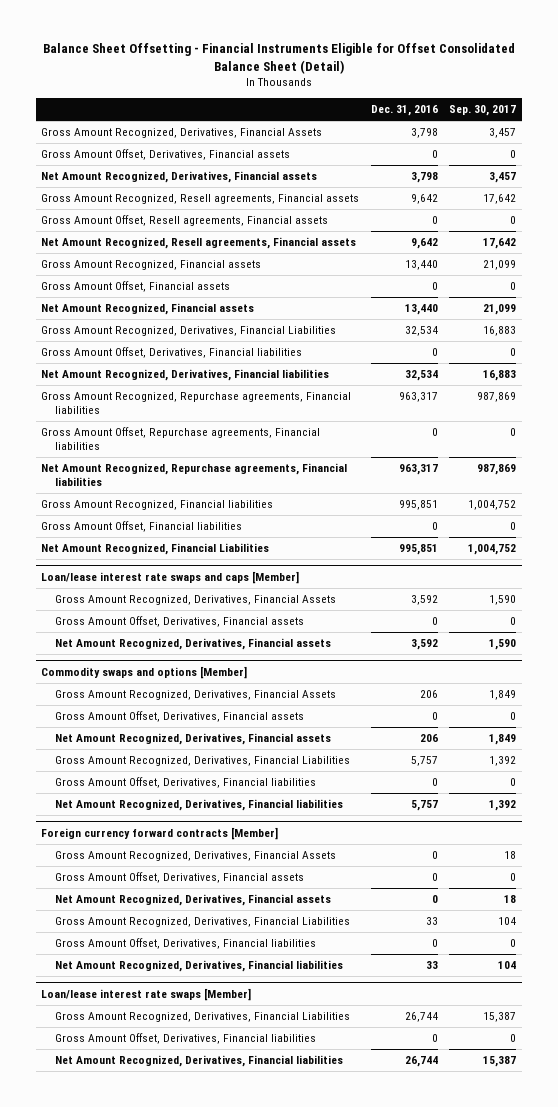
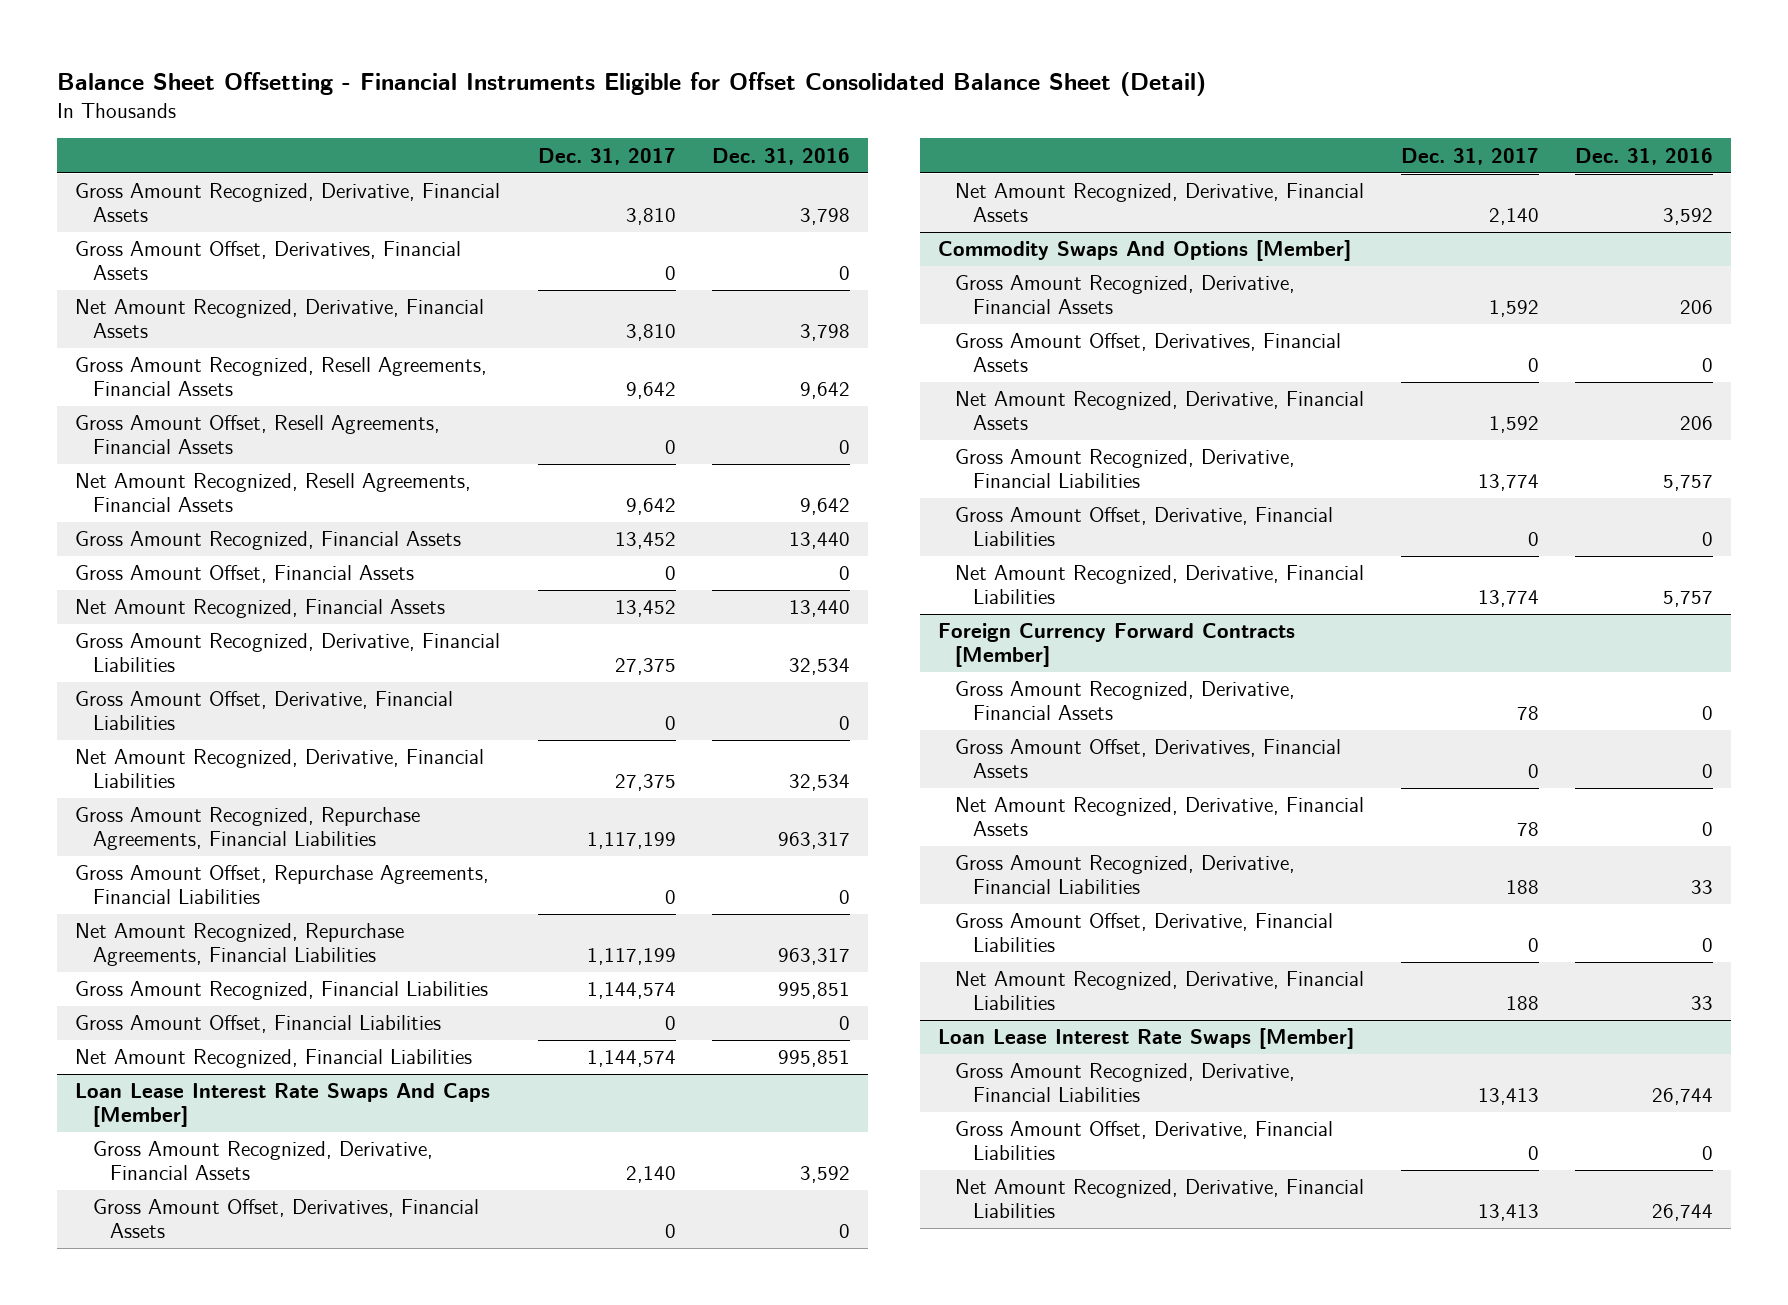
- | Dec. 31, 2016 | Sep. 30, 2017
+ | Dec. 31, 2017 | Dec. 31, 2016
- Gross Amount Recognized, Derivatives, Financial Assets | 3,798 | 3,457
- Gross Amount Offset, Derivatives, Financial assets | 0 | 0
- Net Amount Recognized, Derivatives, Financial assets | 3,798 | 3,457
- Gross Amount Recognized, Resell agreements, Financial assets | 9,642 | 17,642
- Gross Amount Offset, Resell agreements, Financial assets | 0 | 0
- Net Amount Recognized, Resell agreements, Financial assets | 9,642 | 17,642
- Gross Amount Recognized, Financial assets | 13,440 | 21,099
- Gross Amount Offset, Financial assets | 0 | 0
- Net Amount Recognized, Financial assets | 13,440 | 21,099
- Gross Amount Recognized, Derivatives, Financial Liabilities | 32,534 | 16,883
- Gross Amount Offset, Derivatives, Financial liabilities | 0 | 0
- Net Amount Recognized, Derivatives, Financial liabilities | 32,534 | 16,883
- Gross Amount Recognized, Repurchase agreements, Financial liabilities | 963,317 | 987,869
- Gross Amount Offset, Repurchase agreements, Financial liabilities | 0 | 0
- Net Amount Recognized, Repurchase agreements, Financial liabilities | 963,317 | 987,869
- Gross Amount Recognized, Financial liabilities | 995,851 | 1,004,752
- Gross Amount Offset, Financial liabilities | 0 | 0
+ Gross Amount Recognized, Derivative, Financial Assets | 3,810 | 3,798
+ Gross Amount Offset, Derivatives, Financial Assets | 0 | 0
+ Net Amount Recognized, Derivative, Financial Assets | 3,810 | 3,798
+ Gross Amount Recognized, Resell Agreements, Financial Assets | 9,642 | 9,642
+ Gross Amount Offset, Resell Agreements, Financial Assets | 0 | 0
+ Net Amount Recognized, Resell Agreements, Financial Assets | 9,642 | 9,642
+ Gross Amount Recognized, Financial Assets | 13,452 | 13,440
+ Gross Amount Offset, Financial Assets | 0 | 0
+ Net Amount Recognized, Financial Assets | 13,452 | 13,440
+ Gross Amount Recognized, Derivative, Financial Liabilities | 27,375 | 32,534
+ Gross Amount Offset, Derivative, Financial Liabilities | 0 | 0
+ Net Amount Recognized, Derivative, Financial Liabilities | 27,375 | 32,534
+ Gross Amount Recognized, Repurchase Agreements, Financial Liabilities | 1,117,199 | 963,317
+ Gross Amount Offset, Repurchase Agreements, Financial Liabilities | 0 | 0
+ Net Amount Recognized, Repurchase Agreements, Financial Liabilities | 1,117,199 | 963,317
+ Gross Amount Recognized, Financial Liabilities | 1,144,574 | 995,851
+ Gross Amount Offset, Financial Liabilities | 0 | 0
- Loan/lease interest rate swaps and caps [Member]
- Gross Amount Recognized, Derivatives, Financial Assets | 3,592 | 1,590
- Gross Amount Offset, Derivatives, Financial assets | 0 | 0
- Net Amount Recognized, Derivatives, Financial assets | 3,592 | 1,590
- Commodity swaps and options [Member]
- Gross Amount Recognized, Derivatives, Financial Assets | 206 | 1,849
- Gross Amount Offset, Derivatives, Financial assets | 0 | 0
- Net Amount Recognized, Derivatives, Financial assets | 206 | 1,849
- Gross Amount Recognized, Derivatives, Financial Liabilities | 5,757 | 1,392
- Gross Amount Offset, Derivatives, Financial liabilities | 0 | 0
- Net Amount Recognized, Derivatives, Financial liabilities | 5,757 | 1,392
- Foreign currency forward contracts [Member]
- Gross Amount Recognized, Derivatives, Financial Assets | 0 | 18
- Gross Amount Offset, Derivatives, Financial assets | 0 | 0
- Net Amount Recognized, Derivatives, Financial assets | 0 | 18
- Gross Amount Recognized, Derivatives, Financial Liabilities | 33 | 104
- Gross Amount Offset, Derivatives, Financial liabilities | 0 | 0
- Net Amount Recognized, Derivatives, Financial liabilities | 33 | 104
- Loan/lease interest rate swaps [Member]
- Gross Amount Recognized, Derivatives, Financial Liabilities | 26,744 | 15,387
- Gross Amount Offset, Derivatives, Financial liabilities | 0 | 0
- Net Amount Recognized, Derivatives, Financial liabilities | 26,744 | 15,387
+ Loan Lease Interest Rate Swaps And Caps [Member]
+ Gross Amount Recognized, Derivative, Financial Assets | 2,140 | 3,592
+ Gross Amount Offset, Derivatives, Financial Assets | 0 | 0
+ Net Amount Recognized, Derivative, Financial Assets | 2,140 | 3,592
+ Commodity Swaps And Options [Member]
+ Gross Amount Recognized, Derivative, Financial Assets | 1,592 | 206
+ Gross Amount Offset, Derivatives, Financial Assets | 0 | 0
+ Net Amount Recognized, Derivative, Financial Assets | 1,592 | 206
+ Gross Amount Recognized, Derivative, Financial Liabilities | 13,774 | 5,757
+ Gross Amount Offset, Derivative, Financial Liabilities | 0 | 0
+ Net Amount Recognized, Derivative, Financial Liabilities | 13,774 | 5,757
+ Foreign Currency Forward Contracts [Member]
+ Gross Amount Recognized, Derivative, Financial Assets | 78 | 0
+ Gross Amount Offset, Derivatives, Financial Assets | 0 | 0
+ Net Amount Recognized, Derivative, Financial Assets | 78 | 0
+ Gross Amount Recognized, Derivative, Financial Liabilities | 188 | 33
+ Gross Amount Offset, Derivative, Financial Liabilities | 0 | 0
+ Net Amount Recognized, Derivative, Financial Liabilities | 188 | 33
+ Loan Lease Interest Rate Swaps [Member]
+ Gross Amount Recognized, Derivative, Financial Liabilities | 13,413 | 26,744
+ Gross Amount Offset, Derivative, Financial Liabilities | 0 | 0
+ Net Amount Recognized, Derivative, Financial Liabilities | 13,413 | 26,744

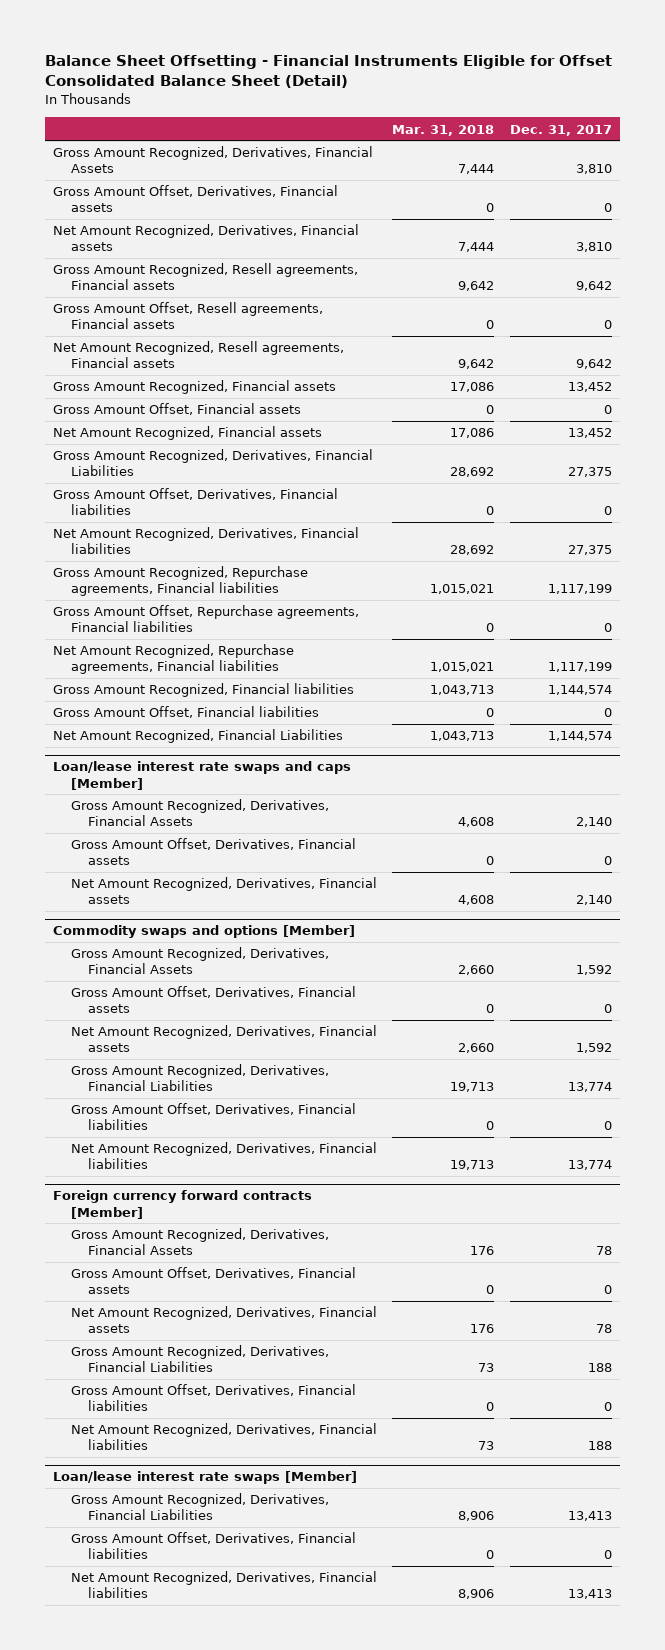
- | Dec. 31, 2017 | Dec. 31, 2016
+ | Mar. 31, 2018 | Dec. 31, 2017
- Gross Amount Recognized, Derivative, Financial Assets | 3,810 | 3,798
- Gross Amount Offset, Derivatives, Financial Assets | 0 | 0
- Net Amount Recognized, Derivative, Financial Assets | 3,810 | 3,798
- Gross Amount Recognized, Resell Agreements, Financial Assets | 9,642 | 9,642
- Gross Amount Offset, Resell Agreements, Financial Assets | 0 | 0
- Net Amount Recognized, Resell Agreements, Financial Assets | 9,642 | 9,642
- Gross Amount Recognized, Financial Assets | 13,452 | 13,440
- Gross Amount Offset, Financial Assets | 0 | 0
- Net Amount Recognized, Financial Assets | 13,452 | 13,440
- Gross Amount Recognized, Derivative, Financial Liabilities | 27,375 | 32,534
- Gross Amount Offset, Derivative, Financial Liabilities | 0 | 0
- Net Amount Recognized, Derivative, Financial Liabilities | 27,375 | 32,534
- Gross Amount Recognized, Repurchase Agreements, Financial Liabilities | 1,117,199 | 963,317
- Gross Amount Offset, Repurchase Agreements, Financial Liabilities | 0 | 0
- Net Amount Recognized, Repurchase Agreements, Financial Liabilities | 1,117,199 | 963,317
- Gross Amount Recognized, Financial Liabilities | 1,144,574 | 995,851
- Gross Amount Offset, Financial Liabilities | 0 | 0
+ Gross Amount Recognized, Derivatives, Financial Assets | 7,444 | 3,810
+ Gross Amount Offset, Derivatives, Financial assets | 0 | 0
+ Net Amount Recognized, Derivatives, Financial assets | 7,444 | 3,810
+ Gross Amount Recognized, Resell agreements, Financial assets | 9,642 | 9,642
+ Gross Amount Offset, Resell agreements, Financial assets | 0 | 0
+ Net Amount Recognized, Resell agreements, Financial assets | 9,642 | 9,642
+ Gross Amount Recognized, Financial assets | 17,086 | 13,452
+ Gross Amount Offset, Financial assets | 0 | 0
+ Net Amount Recognized, Financial assets | 17,086 | 13,452
+ Gross Amount Recognized, Derivatives, Financial Liabilities | 28,692 | 27,375
+ Gross Amount Offset, Derivatives, Financial liabilities | 0 | 0
+ Net Amount Recognized, Derivatives, Financial liabilities | 28,692 | 27,375
+ Gross Amount Recognized, Repurchase agreements, Financial liabilities | 1,015,021 | 1,117,199
+ Gross Amount Offset, Repurchase agreements, Financial liabilities | 0 | 0
+ Net Amount Recognized, Repurchase agreements, Financial liabilities | 1,015,021 | 1,117,199
+ Gross Amount Recognized, Financial liabilities | 1,043,713 | 1,144,574
+ Gross Amount Offset, Financial liabilities | 0 | 0
- Loan Lease Interest Rate Swaps And Caps [Member]
- Gross Amount Recognized, Derivative, Financial Assets | 2,140 | 3,592
- Gross Amount Offset, Derivatives, Financial Assets | 0 | 0
- Net Amount Recognized, Derivative, Financial Assets | 2,140 | 3,592
- Commodity Swaps And Options [Member]
- Gross Amount Recognized, Derivative, Financial Assets | 1,592 | 206
- Gross Amount Offset, Derivatives, Financial Assets | 0 | 0
- Net Amount Recognized, Derivative, Financial Assets | 1,592 | 206
- Gross Amount Recognized, Derivative, Financial Liabilities | 13,774 | 5,757
- Gross Amount Offset, Derivative, Financial Liabilities | 0 | 0
- Net Amount Recognized, Derivative, Financial Liabilities | 13,774 | 5,757
- Foreign Currency Forward Contracts [Member]
- Gross Amount Recognized, Derivative, Financial Assets | 78 | 0
- Gross Amount Offset, Derivatives, Financial Assets | 0 | 0
- Net Amount Recognized, Derivative, Financial Assets | 78 | 0
- Gross Amount Recognized, Derivative, Financial Liabilities | 188 | 33
- Gross Amount Offset, Derivative, Financial Liabilities | 0 | 0
- Net Amount Recognized, Derivative, Financial Liabilities | 188 | 33
- Loan Lease Interest Rate Swaps [Member]
- Gross Amount Recognized, Derivative, Financial Liabilities | 13,413 | 26,744
- Gross Amount Offset, Derivative, Financial Liabilities | 0 | 0
- Net Amount Recognized, Derivative, Financial Liabilities | 13,413 | 26,744
+ Loan/lease interest rate swaps and caps [Member]
+ Gross Amount Recognized, Derivatives, Financial Assets | 4,608 | 2,140
+ Gross Amount Offset, Derivatives, Financial assets | 0 | 0
+ Net Amount Recognized, Derivatives, Financial assets | 4,608 | 2,140
+ Commodity swaps and options [Member]
+ Gross Amount Recognized, Derivatives, Financial Assets | 2,660 | 1,592
+ Gross Amount Offset, Derivatives, Financial assets | 0 | 0
+ Net Amount Recognized, Derivatives, Financial assets | 2,660 | 1,592
+ Gross Amount Recognized, Derivatives, Financial Liabilities | 19,713 | 13,774
+ Gross Amount Offset, Derivatives, Financial liabilities | 0 | 0
+ Net Amount Recognized, Derivatives, Financial liabilities | 19,713 | 13,774
+ Foreign currency forward contracts [Member]
+ Gross Amount Recognized, Derivatives, Financial Assets | 176 | 78
+ Gross Amount Offset, Derivatives, Financial assets | 0 | 0
+ Net Amount Recognized, Derivatives, Financial assets | 176 | 78
+ Gross Amount Recognized, Derivatives, Financial Liabilities | 73 | 188
+ Gross Amount Offset, Derivatives, Financial liabilities | 0 | 0
+ Net Amount Recognized, Derivatives, Financial liabilities | 73 | 188
+ Loan/lease interest rate swaps [Member]
+ Gross Amount Recognized, Derivatives, Financial Liabilities | 8,906 | 13,413
+ Gross Amount Offset, Derivatives, Financial liabilities | 0 | 0
+ Net Amount Recognized, Derivatives, Financial liabilities | 8,906 | 13,413

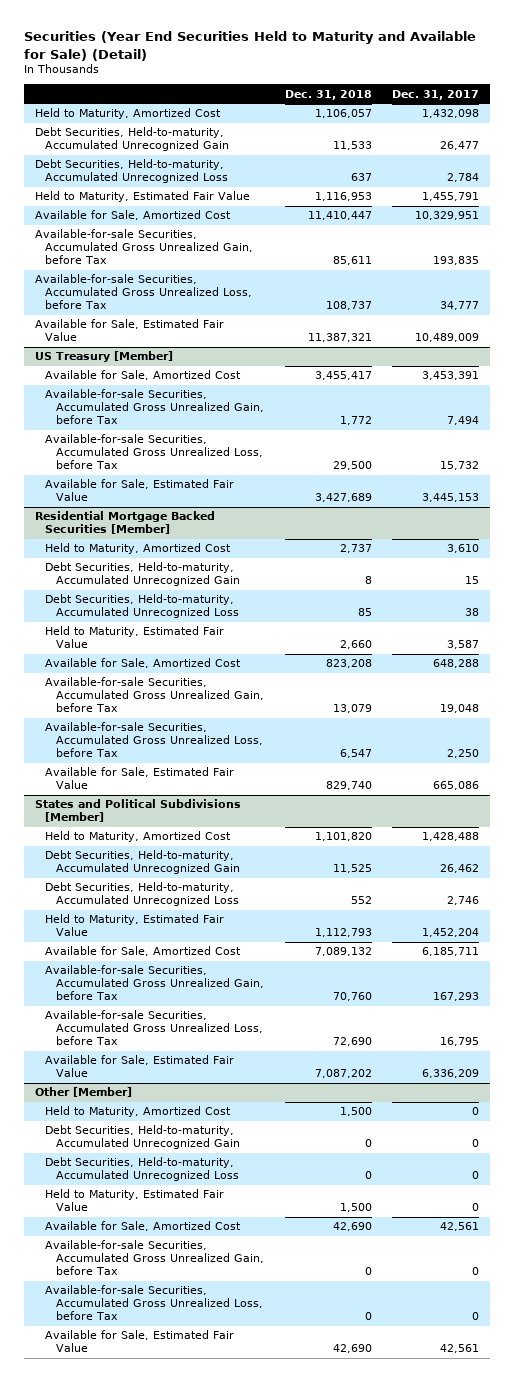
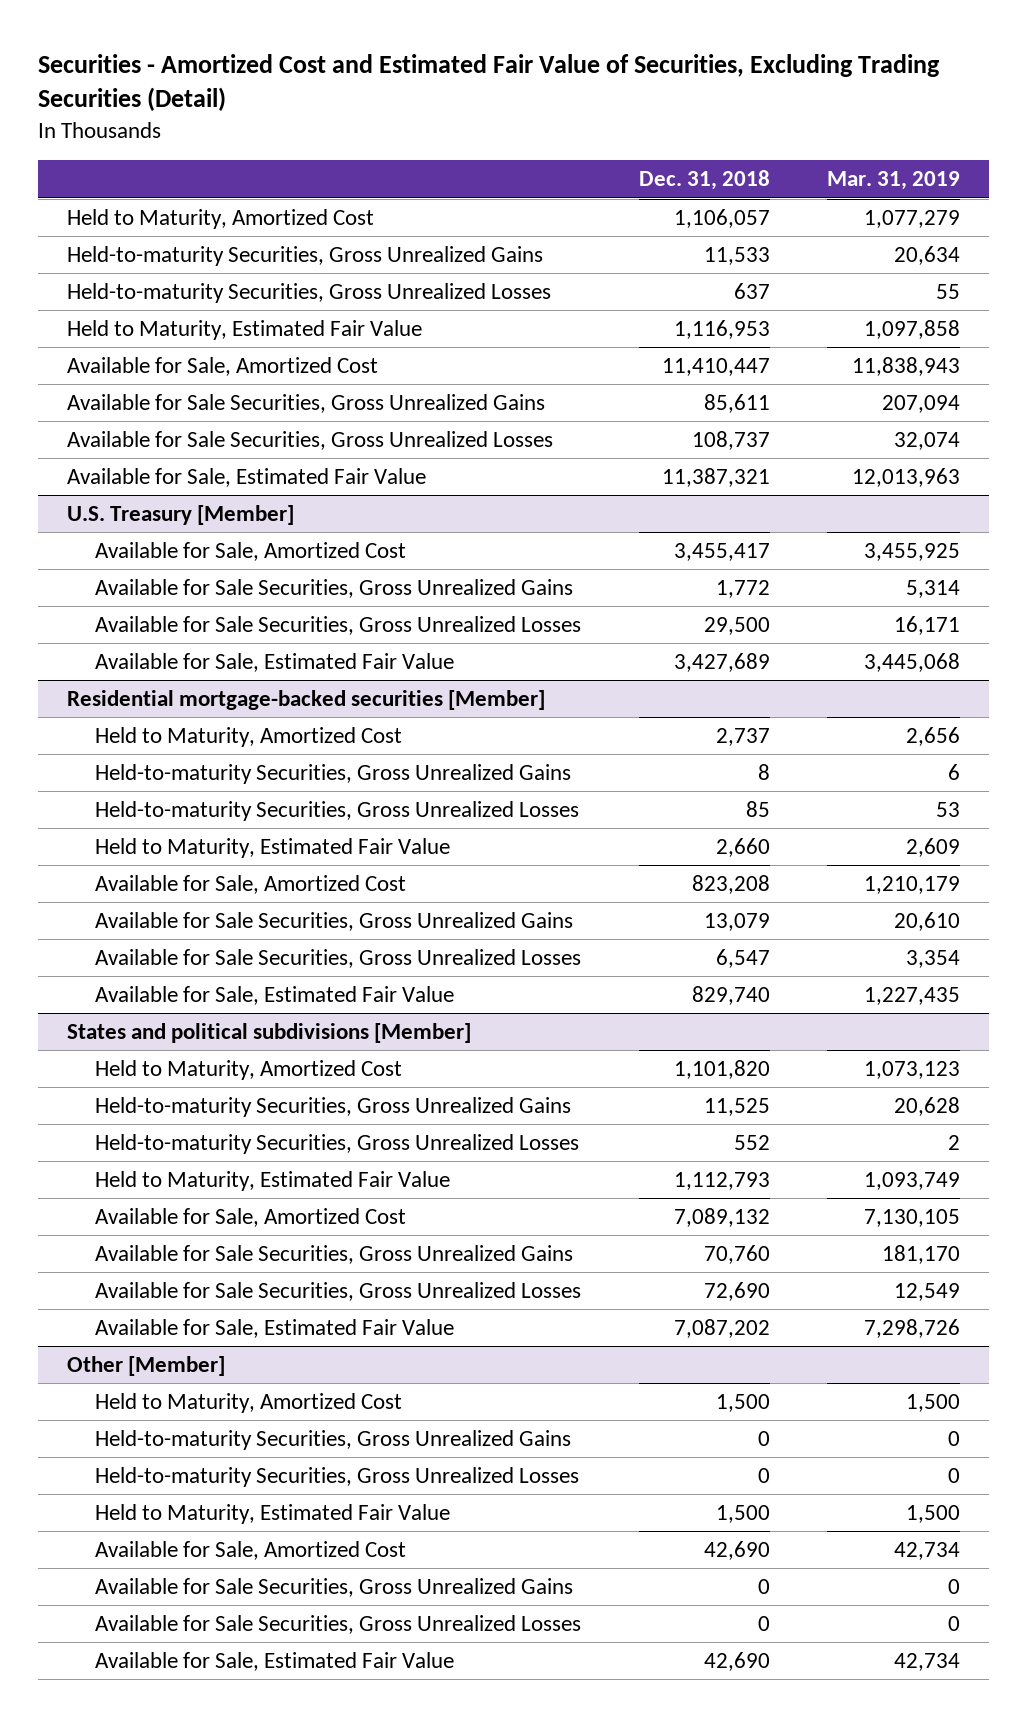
- Securities (Year End Securities Held to Maturity and Available for Sale) (Detail)
+ Securities - Amortized Cost and Estimated Fair Value of Securities, Excluding Trading Securities (Detail)
- | Dec. 31, 2018 | Dec. 31, 2017
+ | Dec. 31, 2018 | Mar. 31, 2019
- Debt Securities, Held-to-maturity, Accumulated Unrecognized Gain | 11,533 | 26,477
- Debt Securities, Held-to-maturity, Accumulated Unrecognized Loss | 637 | 2,784
+ Held-to-maturity Securities, Gross Unrealized Gains | 11,533 | 20,634
+ Held-to-maturity Securities, Gross Unrealized Losses | 637 | 55
- Available-for-sale Securities, Accumulated Gross Unrealized Gain, before Tax | 85,611 | 193,835
- Available-for-sale Securities, Accumulated Gross Unrealized Loss, before Tax | 108,737 | 34,777
+ Available for Sale Securities, Gross Unrealized Gains | 85,611 | 207,094
+ Available for Sale Securities, Gross Unrealized Losses | 108,737 | 32,074
- US Treasury [Member]
+ U.S. Treasury [Member]
- Available-for-sale Securities, Accumulated Gross Unrealized Gain, before Tax | 1,772 | 7,494
- Available-for-sale Securities, Accumulated Gross Unrealized Loss, before Tax | 29,500 | 15,732
+ Available for Sale Securities, Gross Unrealized Gains | 1,772 | 5,314
+ Available for Sale Securities, Gross Unrealized Losses | 29,500 | 16,171
- Residential Mortgage Backed Securities [Member]
+ Residential mortgage-backed securities [Member]
- Debt Securities, Held-to-maturity, Accumulated Unrecognized Gain | 8 | 15
- Debt Securities, Held-to-maturity, Accumulated Unrecognized Loss | 85 | 38
+ Held-to-maturity Securities, Gross Unrealized Gains | 8 | 6
+ Held-to-maturity Securities, Gross Unrealized Losses | 85 | 53
- Available-for-sale Securities, Accumulated Gross Unrealized Gain, before Tax | 13,079 | 19,048
- Available-for-sale Securities, Accumulated Gross Unrealized Loss, before Tax | 6,547 | 2,250
+ Available for Sale Securities, Gross Unrealized Gains | 13,079 | 20,610
+ Available for Sale Securities, Gross Unrealized Losses | 6,547 | 3,354
- States and Political Subdivisions [Member]
+ States and political subdivisions [Member]
- Debt Securities, Held-to-maturity, Accumulated Unrecognized Gain | 11,525 | 26,462
- Debt Securities, Held-to-maturity, Accumulated Unrecognized Loss | 552 | 2,746
+ Held-to-maturity Securities, Gross Unrealized Gains | 11,525 | 20,628
+ Held-to-maturity Securities, Gross Unrealized Losses | 552 | 2
- Available-for-sale Securities, Accumulated Gross Unrealized Gain, before Tax | 70,760 | 167,293
- Available-for-sale Securities, Accumulated Gross Unrealized Loss, before Tax | 72,690 | 16,795
+ Available for Sale Securities, Gross Unrealized Gains | 70,760 | 181,170
+ Available for Sale Securities, Gross Unrealized Losses | 72,690 | 12,549
@ Other [Member]
- Debt Securities, Held-to-maturity, Accumulated Unrecognized Gain | 0 | 0
- Debt Securities, Held-to-maturity, Accumulated Unrecognized Loss | 0 | 0
+ Held-to-maturity Securities, Gross Unrealized Gains | 0 | 0
+ Held-to-maturity Securities, Gross Unrealized Losses | 0 | 0
- Available-for-sale Securities, Accumulated Gross Unrealized Gain, before Tax | 0 | 0
- Available-for-sale Securities, Accumulated Gross Unrealized Loss, before Tax | 0 | 0
+ Available for Sale Securities, Gross Unrealized Gains | 0 | 0
+ Available for Sale Securities, Gross Unrealized Losses | 0 | 0

